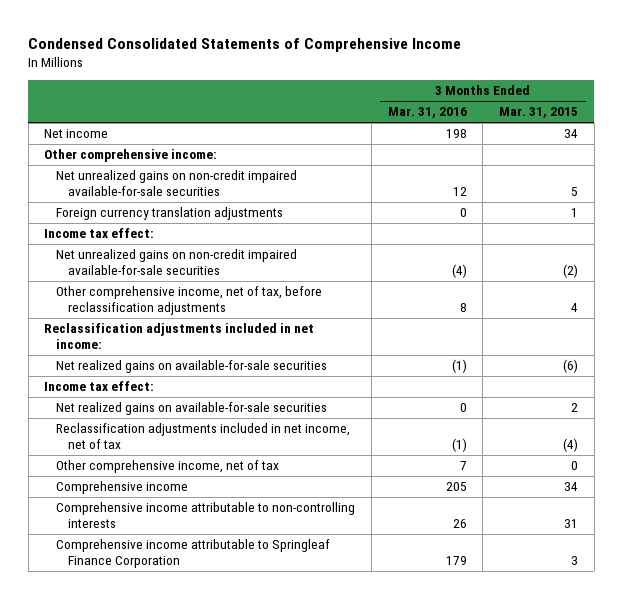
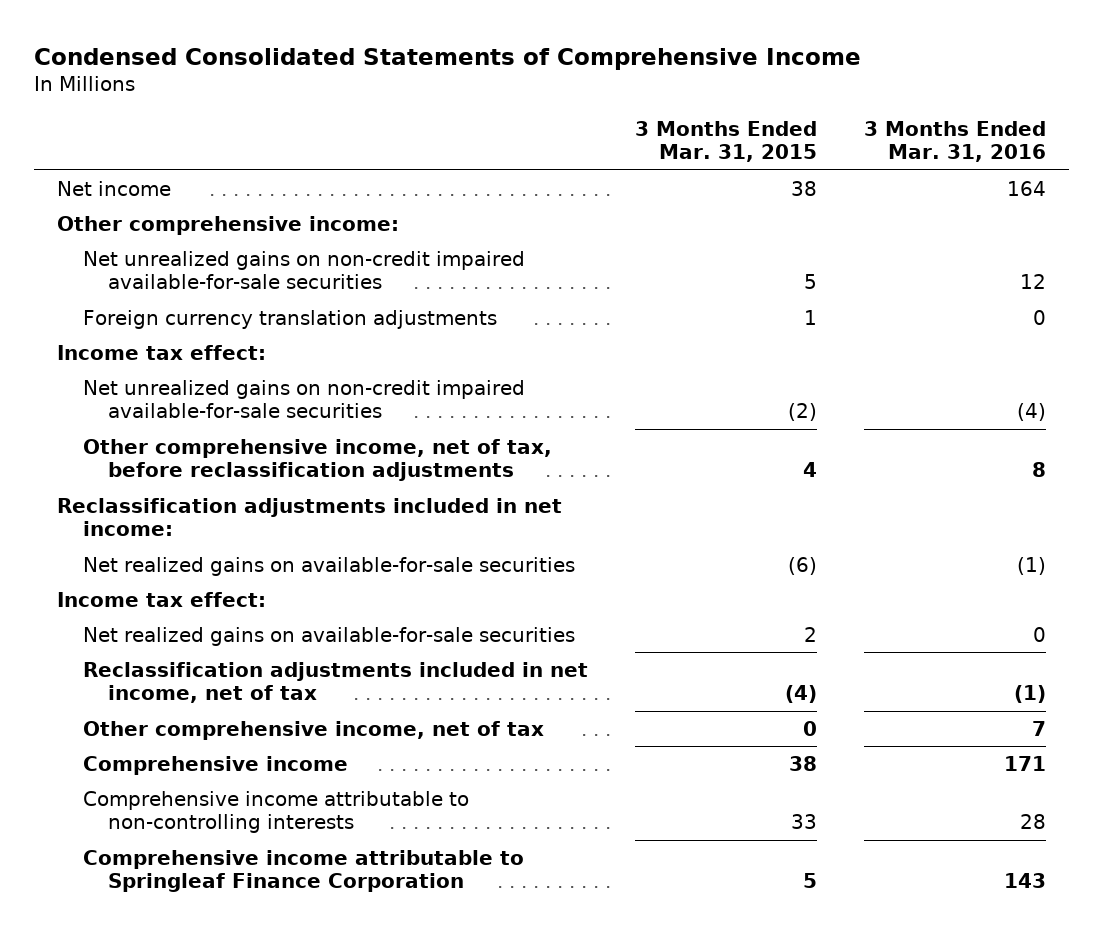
- | 3 Months Ended Mar. 31, 2016 | 3 Months Ended Mar. 31, 2015
+ | 3 Months Ended Mar. 31, 2015 | 3 Months Ended Mar. 31, 2016
- Net income | 198 | 34
+ Net income | 38 | 164
- Comprehensive income | 205 | 34
- Comprehensive income attributable to non-controlling interests | 26 | 31
- Comprehensive income attributable to Springleaf Finance Corporation | 179 | 3
+ Comprehensive income | 38 | 171
+ Comprehensive income attributable to non-controlling interests | 33 | 28
+ Comprehensive income attributable to Springleaf Finance Corporation | 5 | 143

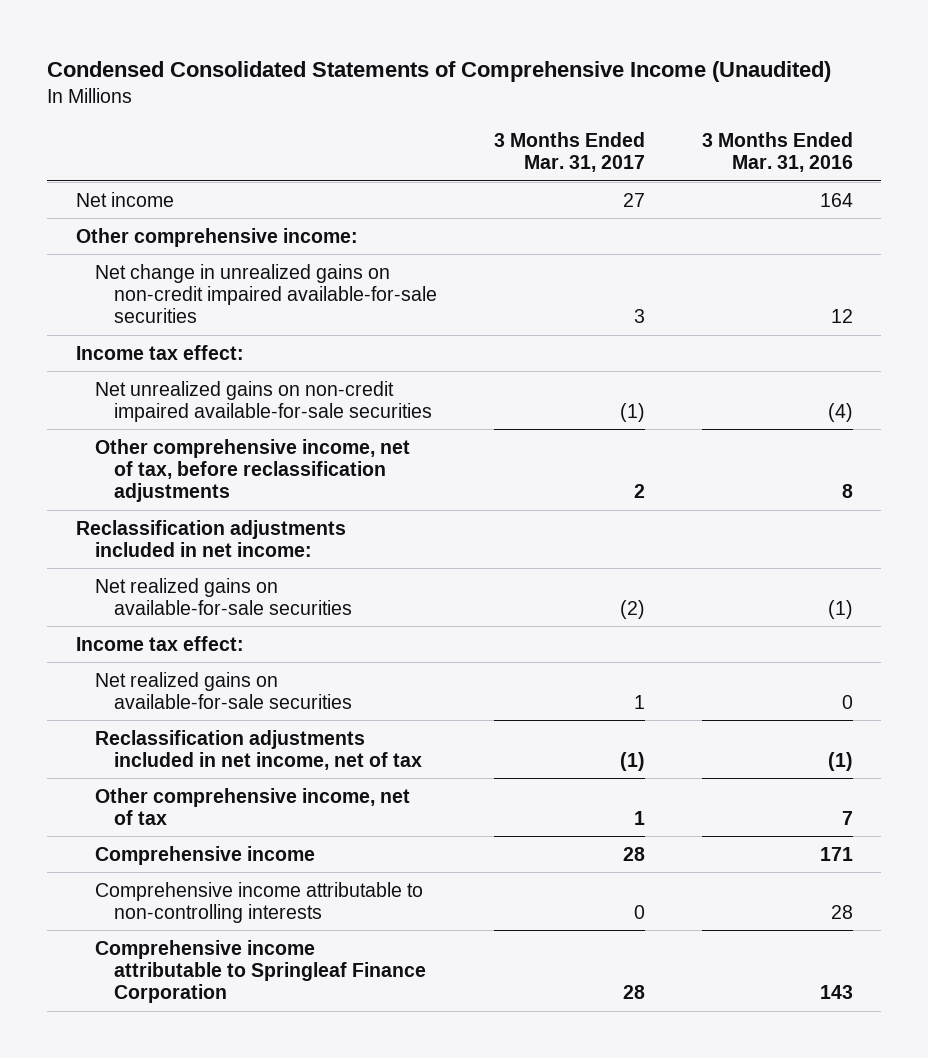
- Condensed Consolidated Statements of Comprehensive Income
+ Condensed Consolidated Statements of Comprehensive Income (Unaudited)
- | 3 Months Ended Mar. 31, 2015 | 3 Months Ended Mar. 31, 2016
+ | 3 Months Ended Mar. 31, 2017 | 3 Months Ended Mar. 31, 2016
- Net unrealized gains on non-credit impaired available-for-sale securities | 5 | 12
- Foreign currency translation adjustments | 1 | 0
+ Net change in unrealized gains on non-credit impaired available-for-sale securities | 3 | 12

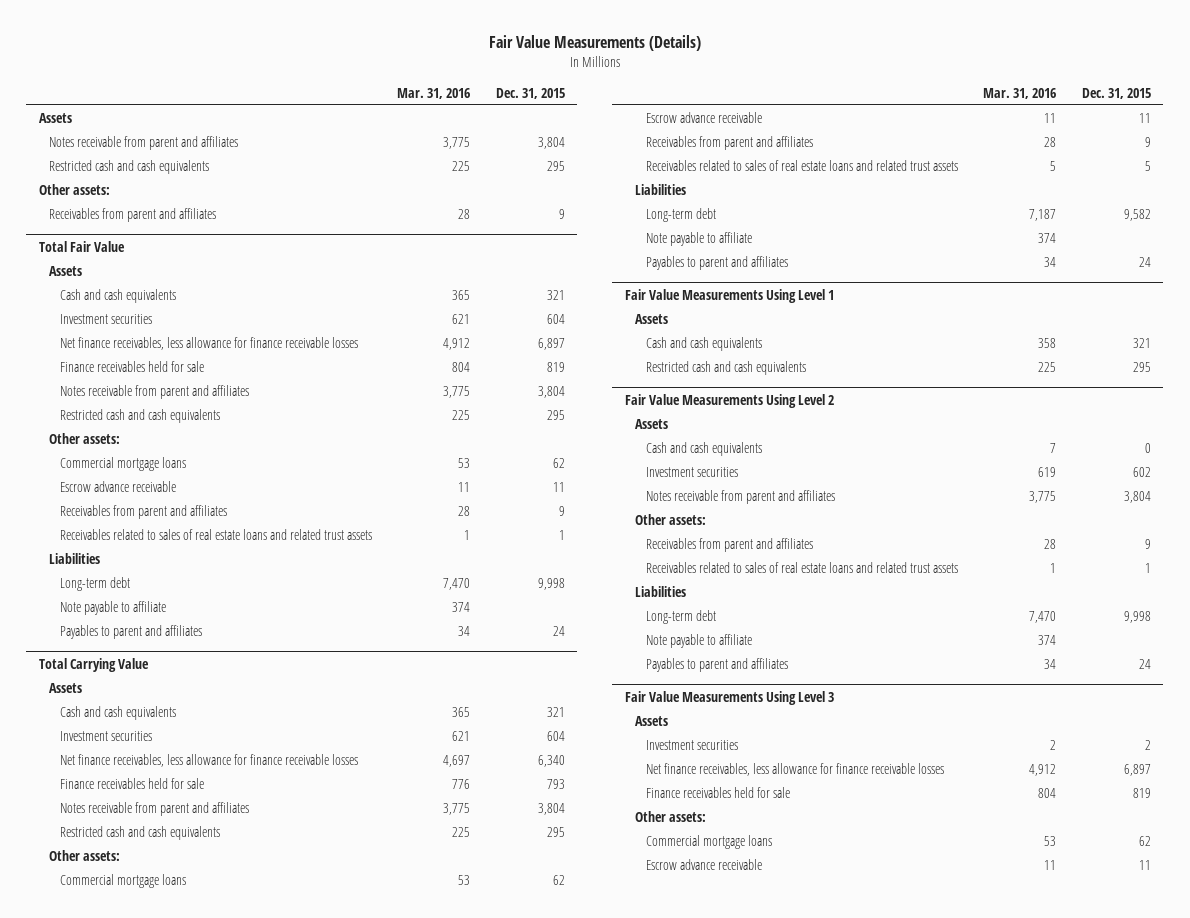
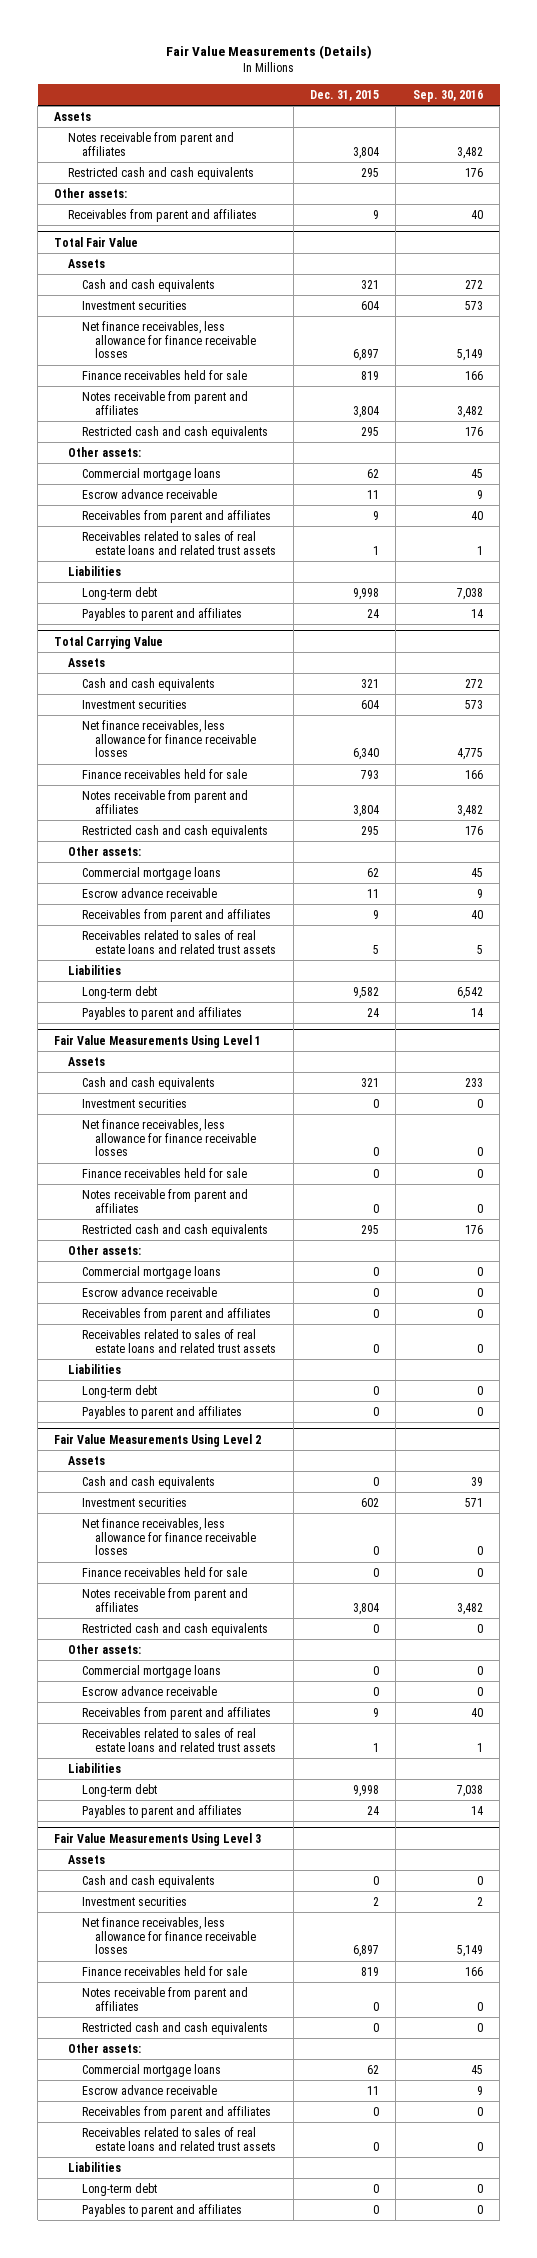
- | Mar. 31, 2016 | Dec. 31, 2015
+ | Dec. 31, 2015 | Sep. 30, 2016
@ Total Fair Value
- Note payable to affiliate | 374 |
@ Total Carrying Value
- Note payable to affiliate | 374 |
@ Fair Value Measurements Using Level 1
+ Investment securities | 0 | 0
+ Net finance receivables, less allowance for finance receivable losses | 0 | 0
+ Finance receivables held for sale | 0 | 0
+ Notes receivable from parent and affiliates | 0 | 0
+ Other assets:
+ Commercial mortgage loans | 0 | 0
+ Escrow advance receivable | 0 | 0
+ Receivables from parent and affiliates | 0 | 0
+ Receivables related to sales of real estate loans and related trust assets | 0 | 0
+ Liabilities
+ Long-term debt | 0 | 0
+ Payables to parent and affiliates | 0 | 0
@ Fair Value Measurements Using Level 2
+ Net finance receivables, less allowance for finance receivable losses | 0 | 0
+ Finance receivables held for sale | 0 | 0
+ Restricted cash and cash equivalents | 0 | 0
+ Commercial mortgage loans | 0 | 0
+ Escrow advance receivable | 0 | 0
- Note payable to affiliate | 374 |
@ Fair Value Measurements Using Level 3
+ Cash and cash equivalents | 0 | 0
+ Notes receivable from parent and affiliates | 0 | 0
+ Restricted cash and cash equivalents | 0 | 0
+ Receivables from parent and affiliates | 0 | 0
+ Receivables related to sales of real estate loans and related trust assets | 0 | 0
+ Liabilities
+ Long-term debt | 0 | 0
+ Payables to parent and affiliates | 0 | 0

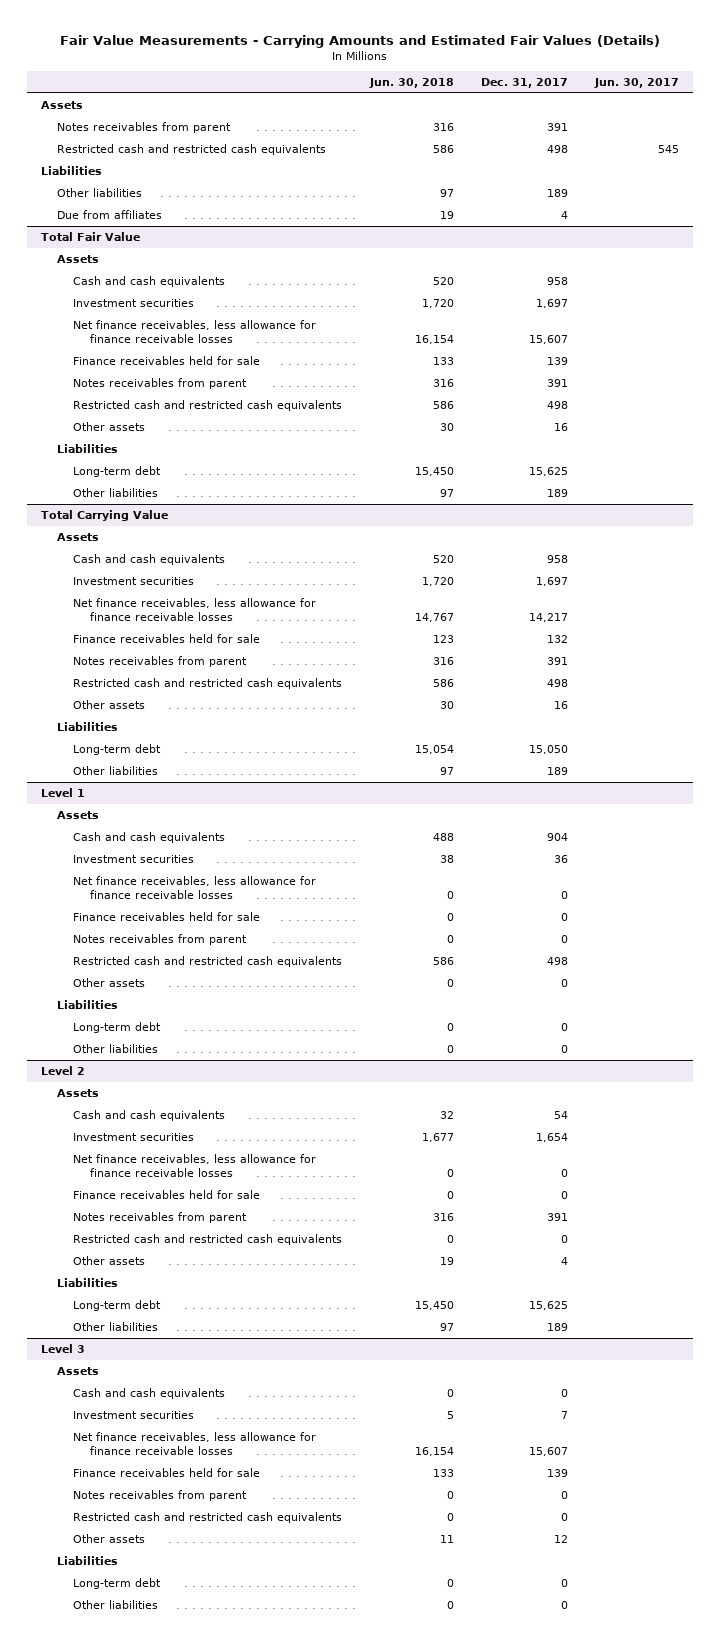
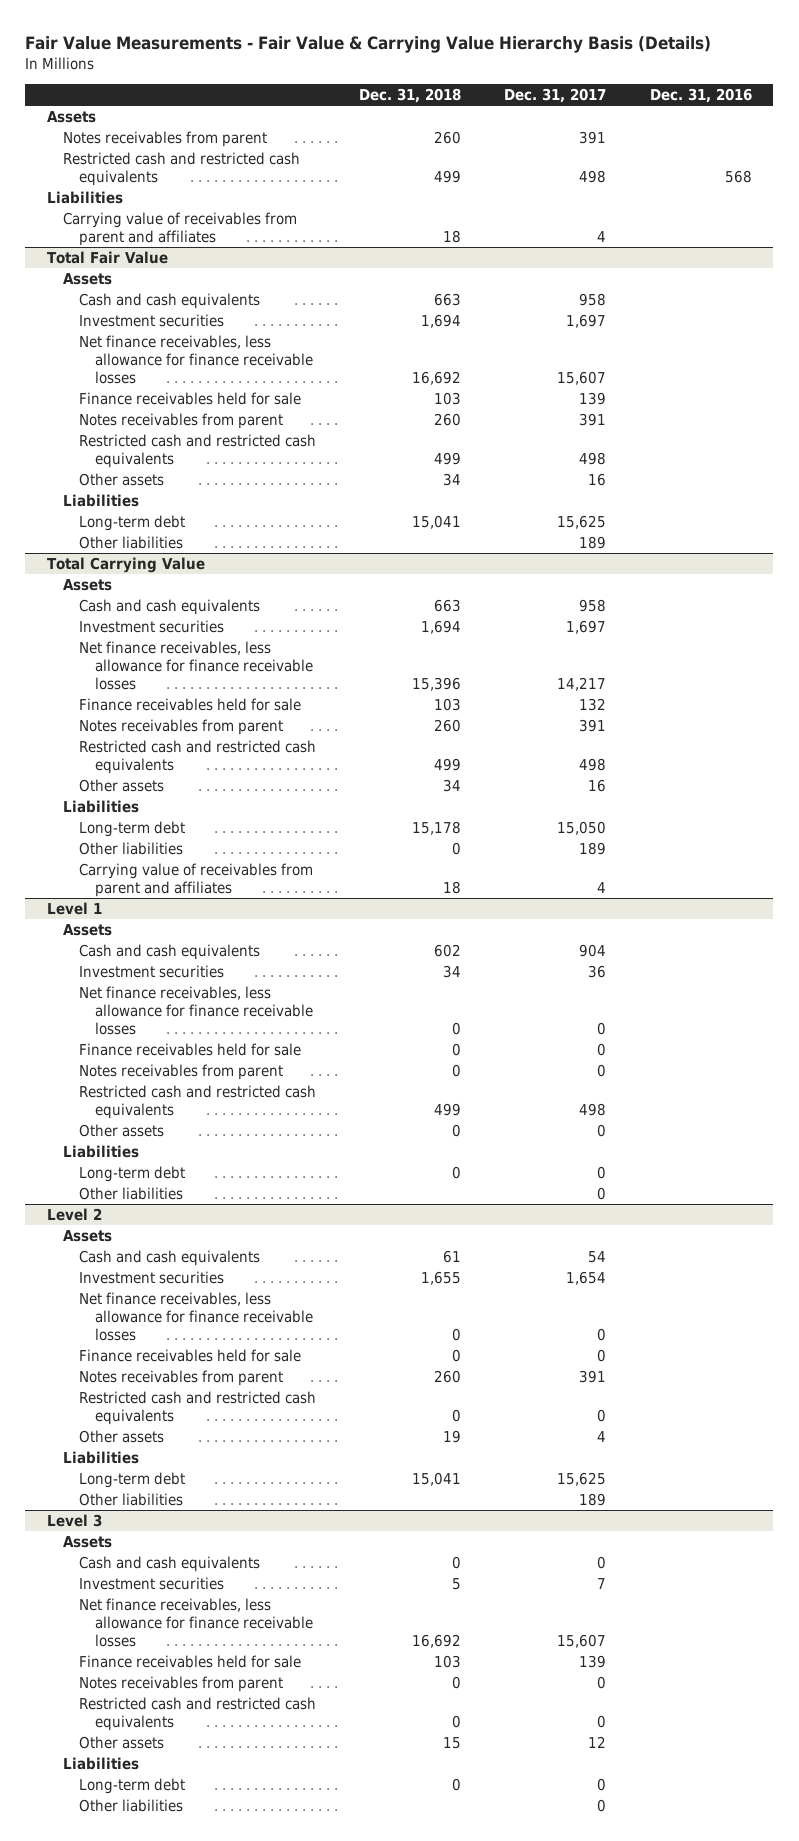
- Fair Value Measurements - Carrying Amounts and Estimated Fair Values (Details)
+ Fair Value Measurements - Fair Value & Carrying Value Hierarchy Basis (Details)
- | Jun. 30, 2018 | Dec. 31, 2017 | Jun. 30, 2017
+ | Dec. 31, 2018 | Dec. 31, 2017 | Dec. 31, 2016
- Other liabilities | 97 | 189 |
- Due from affiliates | 19 | 4 |
+ Carrying value of receivables from parent and affiliates | 18 | 4 |
@ Total Carrying Value
+ Carrying value of receivables from parent and affiliates | 18 | 4 |

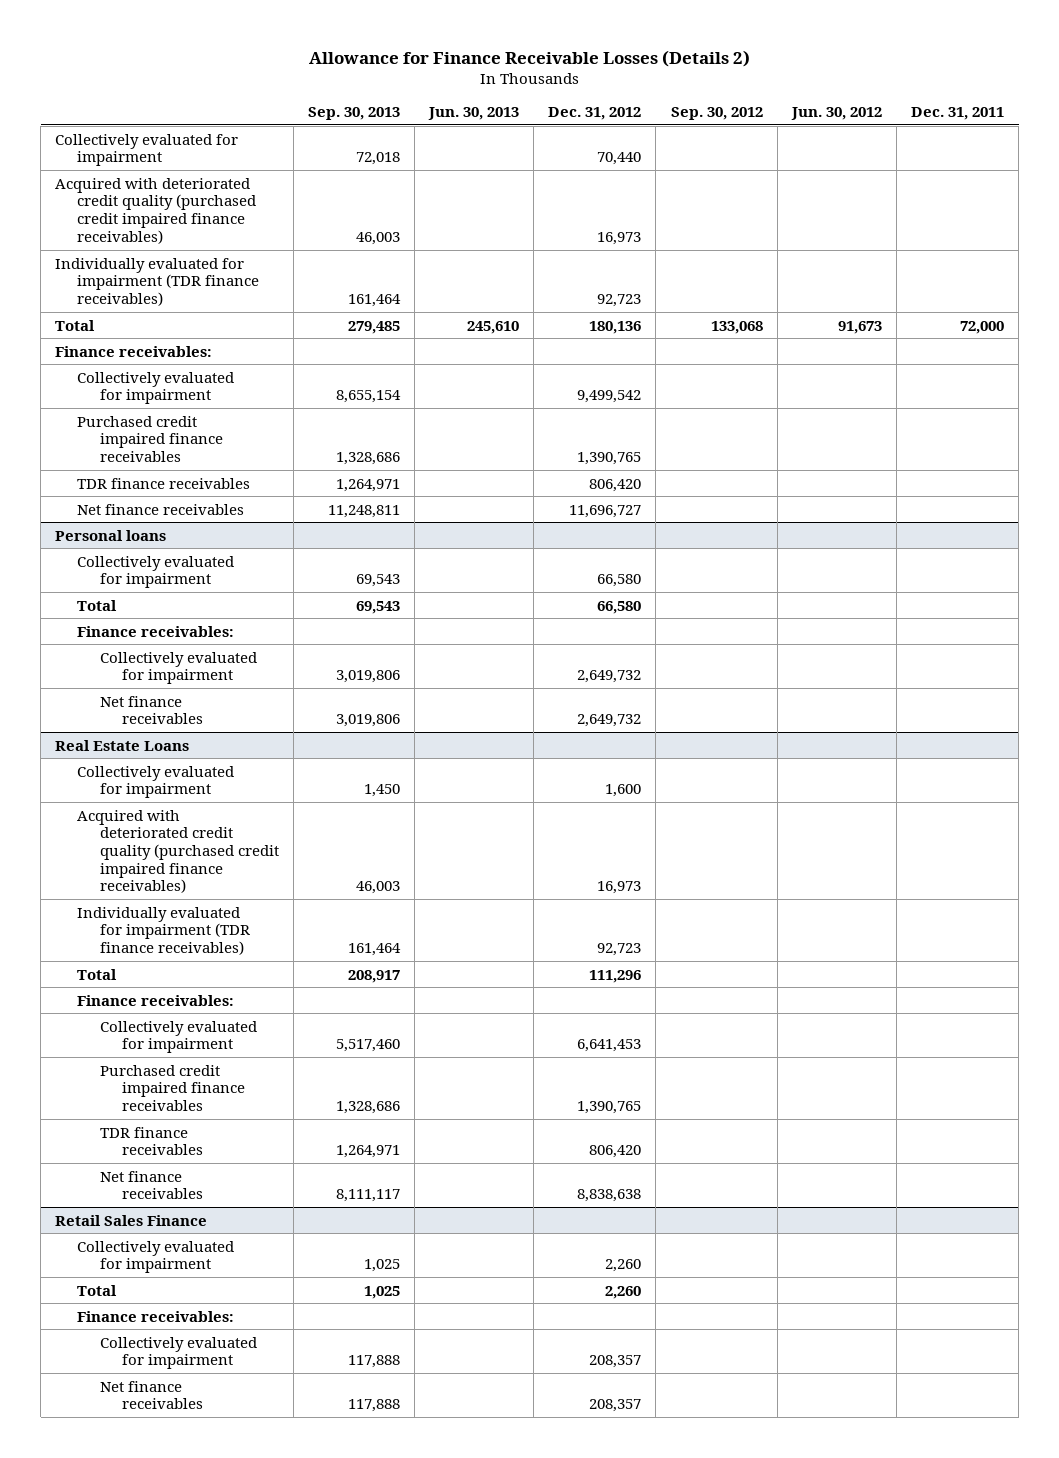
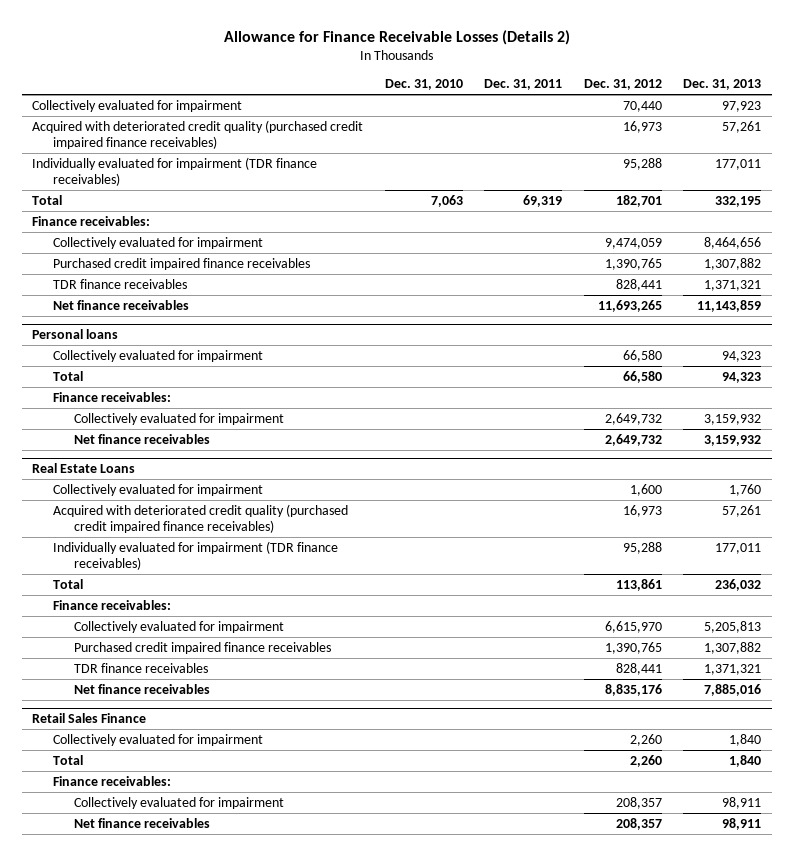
- | Sep. 30, 2013 | Jun. 30, 2013 | Dec. 31, 2012 | Sep. 30, 2012 | Jun. 30, 2012 | Dec. 31, 2011
+ | Dec. 31, 2010 | Dec. 31, 2011 | Dec. 31, 2012 | Dec. 31, 2013
- Individually evaluated for impairment (TDR finance receivables) | 161,464 | | 92,723 | | |
- Total | 279,485 | 245,610 | 180,136 | 133,068 | 91,673 | 72,000
+ Individually evaluated for impairment (TDR finance receivables) | | | 95,288 | 177,011
+ Total | 7,063 | 69,319 | 182,701 | 332,195
- Collectively evaluated for impairment | 8,655,154 | | 9,499,542 | | |
+ Collectively evaluated for impairment | | | 9,474,059 | 8,464,656
- TDR finance receivables | 1,264,971 | | 806,420 | | |
- Net finance receivables | 11,248,811 | | 11,696,727 | | |
+ TDR finance receivables | | | 828,441 | 1,371,321
+ Net finance receivables | | | 11,693,265 | 11,143,859
@ Real Estate Loans
- Individually evaluated for impairment (TDR finance receivables) | 161,464 | | 92,723 | | |
- Total | 208,917 | | 111,296 | | |
+ Individually evaluated for impairment (TDR finance receivables) | | | 95,288 | 177,011
+ Total | | | 113,861 | 236,032
- Collectively evaluated for impairment | 5,517,460 | | 6,641,453 | | |
+ Collectively evaluated for impairment | | | 6,615,970 | 5,205,813
- TDR finance receivables | 1,264,971 | | 806,420 | | |
- Net finance receivables | 8,111,117 | | 8,838,638 | | |
+ TDR finance receivables | | | 828,441 | 1,371,321
+ Net finance receivables | | | 8,835,176 | 7,885,016

